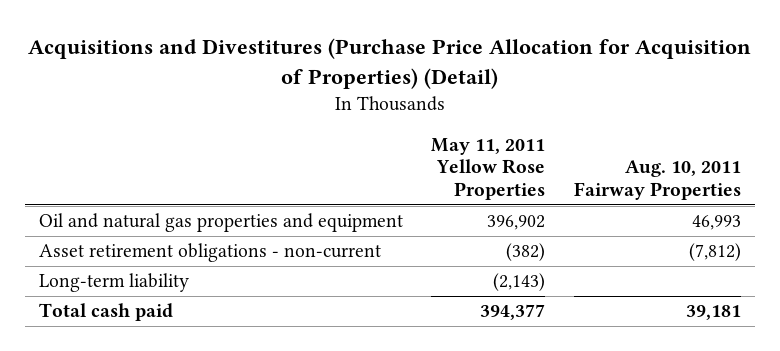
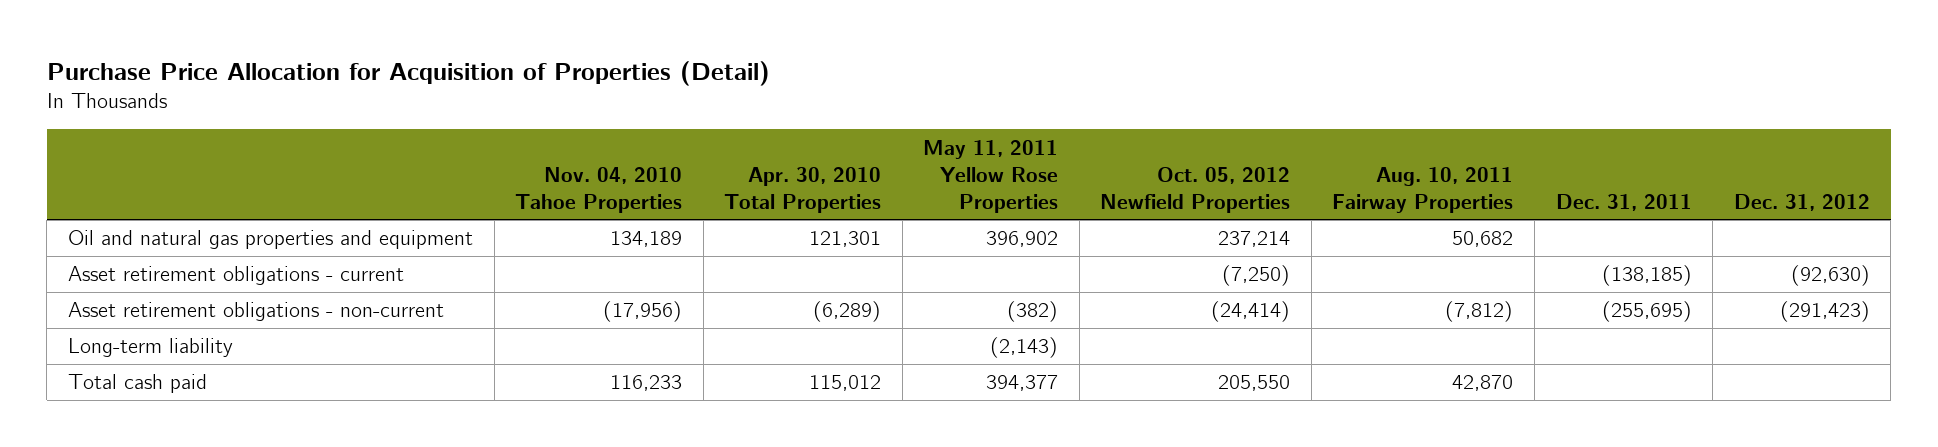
- Acquisitions and Divestitures (Purchase Price Allocation for Acquisition of Properties) (Detail)
+ Purchase Price Allocation for Acquisition of Properties (Detail)
- | May 11, 2011 Yellow Rose Properties | Aug. 10, 2011 Fairway Properties
+ | Nov. 04, 2010 Tahoe Properties | Apr. 30, 2010 Total Properties | May 11, 2011 Yellow Rose Properties | Oct. 05, 2012 Newfield Properties | Aug. 10, 2011 Fairway Properties | Dec. 31, 2011 | Dec. 31, 2012
- Oil and natural gas properties and equipment | 396,902 | 46,993
+ Oil and natural gas properties and equipment | 134,189 | 121,301 | 396,902 | 237,214 | 50,682 | |
+ Asset retirement obligations - current | | | | (7,250) | | (138,185) | (92,630)
- Total cash paid | 394,377 | 39,181
+ Total cash paid | 116,233 | 115,012 | 394,377 | 205,550 | 42,870 | |

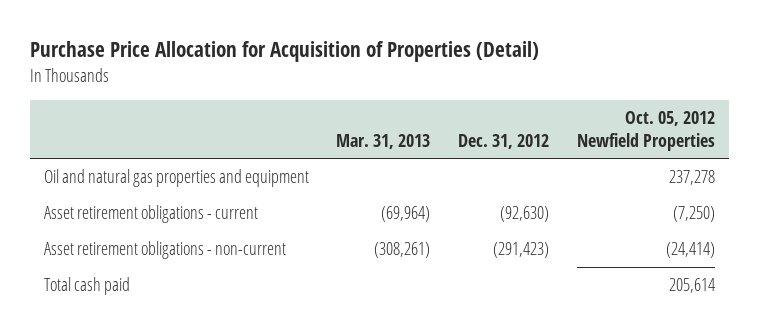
- | Nov. 04, 2010 Tahoe Properties | Apr. 30, 2010 Total Properties | May 11, 2011 Yellow Rose Properties | Oct. 05, 2012 Newfield Properties | Aug. 10, 2011 Fairway Properties | Dec. 31, 2011 | Dec. 31, 2012
+ | Mar. 31, 2013 | Dec. 31, 2012 | Oct. 05, 2012 Newfield Properties
- Oil and natural gas properties and equipment | 134,189 | 121,301 | 396,902 | 237,214 | 50,682 | |
+ Oil and natural gas properties and equipment | | | 237,278
- Long-term liability | | | (2,143) | | | |
- Total cash paid | 116,233 | 115,012 | 394,377 | 205,550 | 42,870 | |
+ Total cash paid | | | 205,614

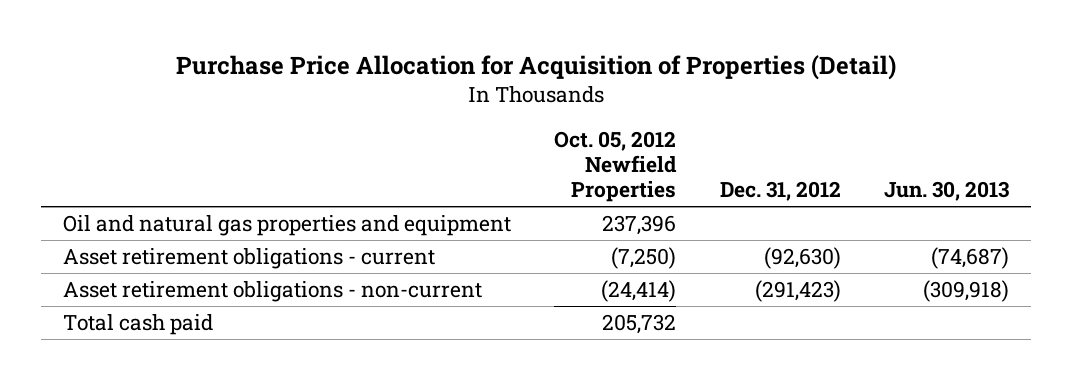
- | Mar. 31, 2013 | Dec. 31, 2012 | Oct. 05, 2012 Newfield Properties
+ | Oct. 05, 2012 Newfield Properties | Dec. 31, 2012 | Jun. 30, 2013
- Oil and natural gas properties and equipment | | | 237,278
+ Oil and natural gas properties and equipment | 237,396 | |
- Total cash paid | | | 205,614
+ Total cash paid | 205,732 | |

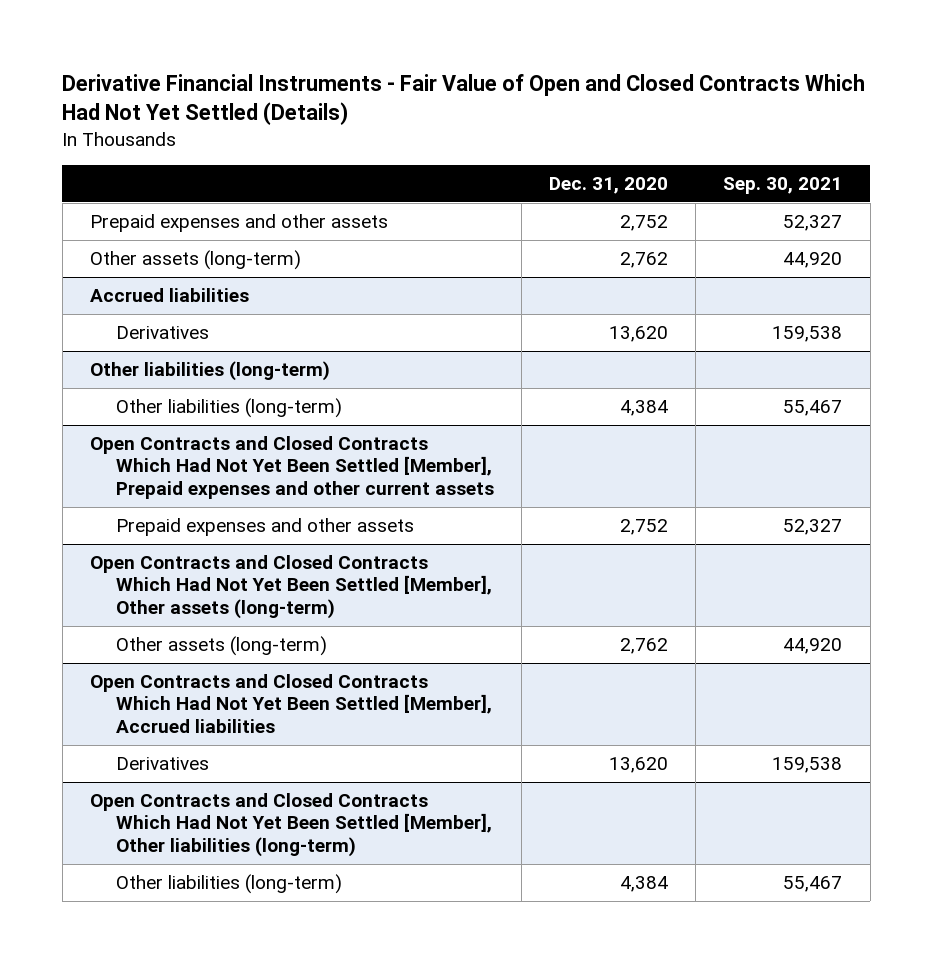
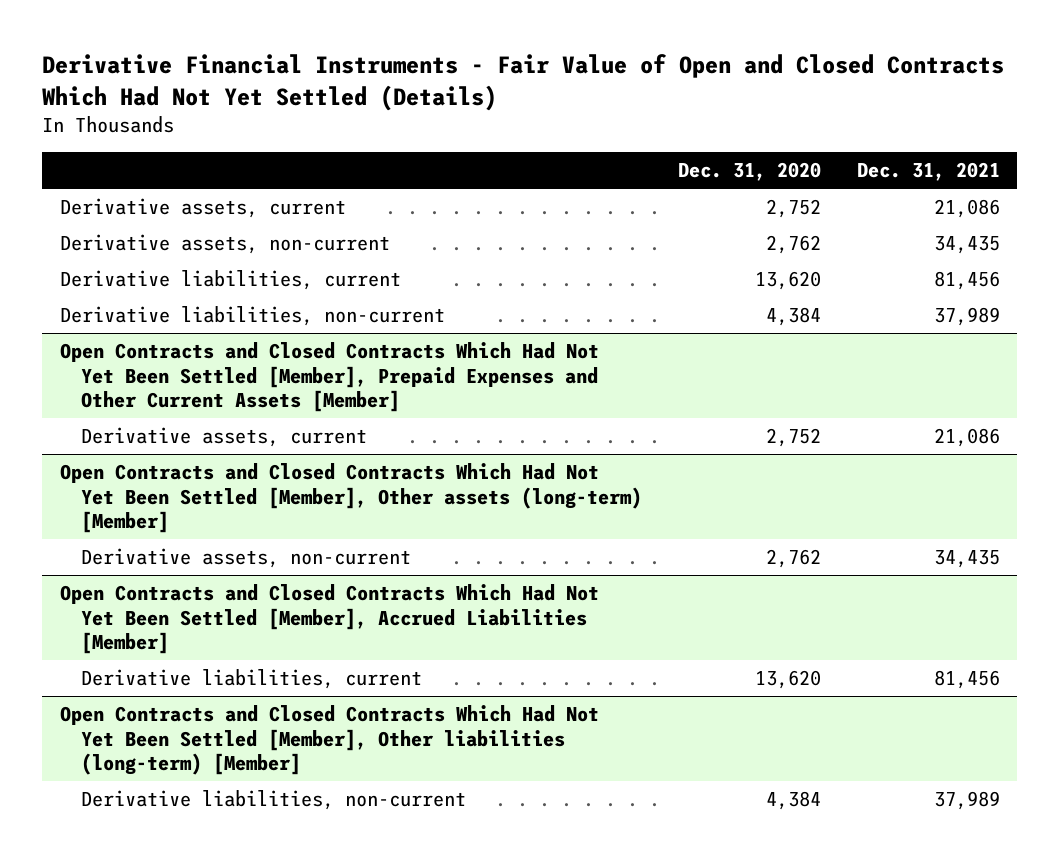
- | Dec. 31, 2020 | Sep. 30, 2021
+ | Dec. 31, 2020 | Dec. 31, 2021
- Prepaid expenses and other assets | 2,752 | 52,327
- Other assets (long-term) | 2,762 | 44,920
- Accrued liabilities
- Derivatives | 13,620 | 159,538
- Other liabilities (long-term)
- Other liabilities (long-term) | 4,384 | 55,467
- Open Contracts and Closed Contracts Which Had Not Yet Been Settled [Member], Prepaid expenses and other current assets
- Prepaid expenses and other assets | 2,752 | 52,327
- Open Contracts and Closed Contracts Which Had Not Yet Been Settled [Member], Other assets (long-term)
- Other assets (long-term) | 2,762 | 44,920
- Open Contracts and Closed Contracts Which Had Not Yet Been Settled [Member], Accrued liabilities
- Derivatives | 13,620 | 159,538
- Open Contracts and Closed Contracts Which Had Not Yet Been Settled [Member], Other liabilities (long-term)
- Other liabilities (long-term) | 4,384 | 55,467
+ Derivative assets, current | 2,752 | 21,086
+ Derivative assets, non-current | 2,762 | 34,435
+ Derivative liabilities, current | 13,620 | 81,456
+ Derivative liabilities, non-current | 4,384 | 37,989
+ Open Contracts and Closed Contracts Which Had Not Yet Been Settled [Member], Prepaid Expenses and Other Current Assets [Member]
+ Derivative assets, current | 2,752 | 21,086
+ Open Contracts and Closed Contracts Which Had Not Yet Been Settled [Member], Other assets (long-term) [Member]
+ Derivative assets, non-current | 2,762 | 34,435
+ Open Contracts and Closed Contracts Which Had Not Yet Been Settled [Member], Accrued Liabilities [Member]
+ Derivative liabilities, current | 13,620 | 81,456
+ Open Contracts and Closed Contracts Which Had Not Yet Been Settled [Member], Other liabilities (long-term) [Member]
+ Derivative liabilities, non-current | 4,384 | 37,989

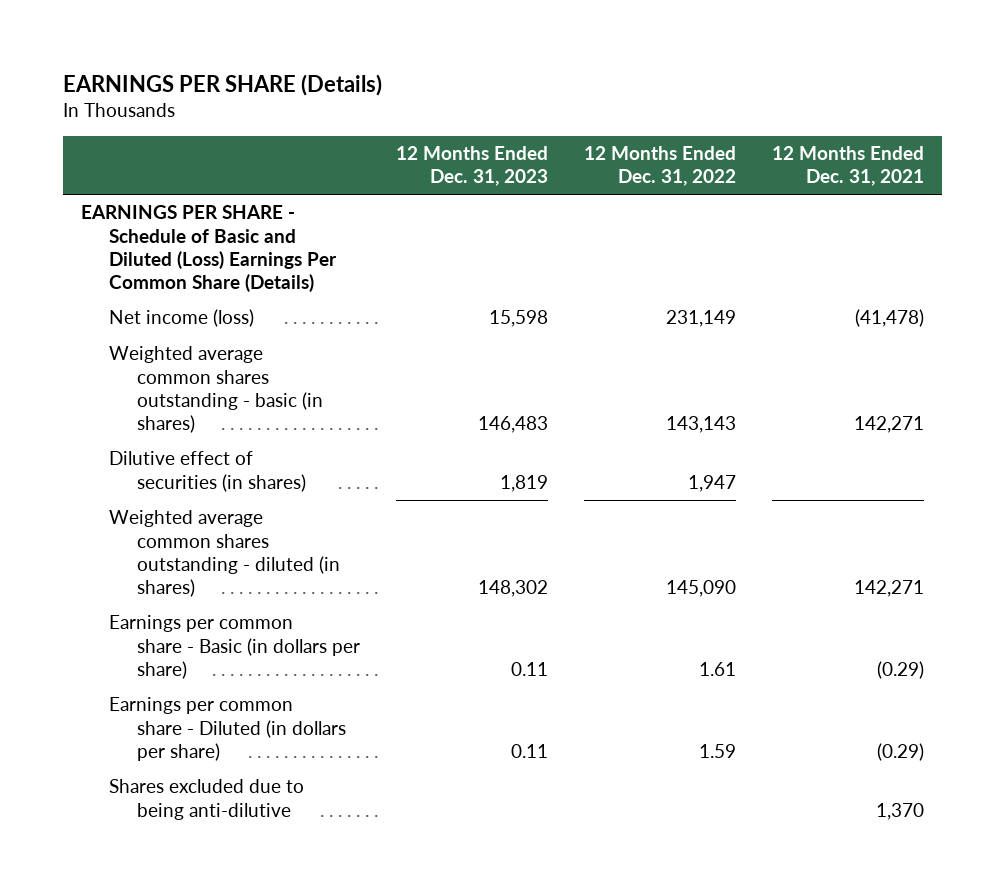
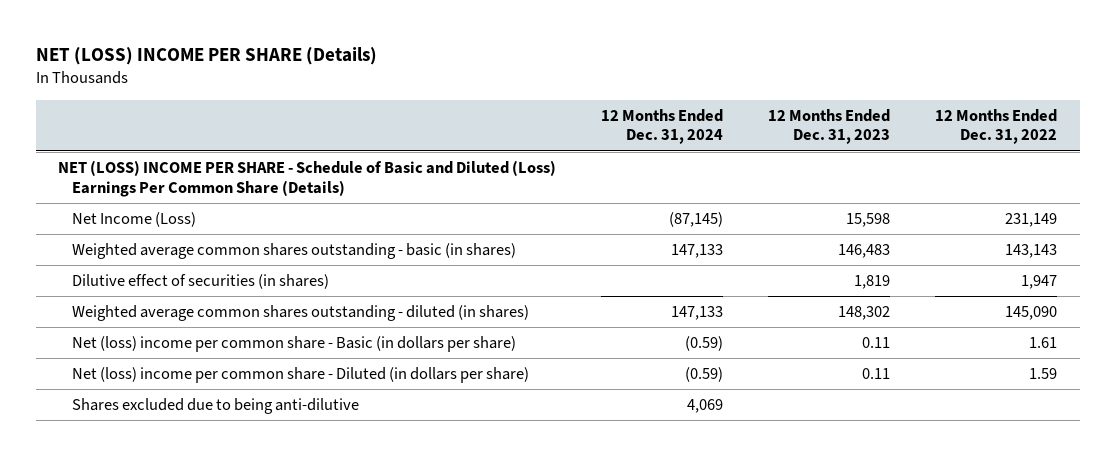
- EARNINGS PER SHARE (Details)
+ NET (LOSS) INCOME PER SHARE (Details)
- | 12 Months Ended Dec. 31, 2023 | 12 Months Ended Dec. 31, 2022 | 12 Months Ended Dec. 31, 2021
+ | 12 Months Ended Dec. 31, 2024 | 12 Months Ended Dec. 31, 2023 | 12 Months Ended Dec. 31, 2022
- EARNINGS PER SHARE - Schedule of Basic and Diluted (Loss) Earnings Per Common Share (Details)
- Net income (loss) | 15,598 | 231,149 | (41,478)
+ NET (LOSS) INCOME PER SHARE - Schedule of Basic and Diluted (Loss) Earnings Per Common Share (Details)
+ Net Income (Loss) | (87,145) | 15,598 | 231,149
- Earnings per common share - Basic (in dollars per share) | 0.11 | 1.61 | (0.29)
- Earnings per common share - Diluted (in dollars per share) | 0.11 | 1.59 | (0.29)
+ Net (loss) income per common share - Basic (in dollars per share) | (0.59) | 0.11 | 1.61
+ Net (loss) income per common share - Diluted (in dollars per share) | (0.59) | 0.11 | 1.59

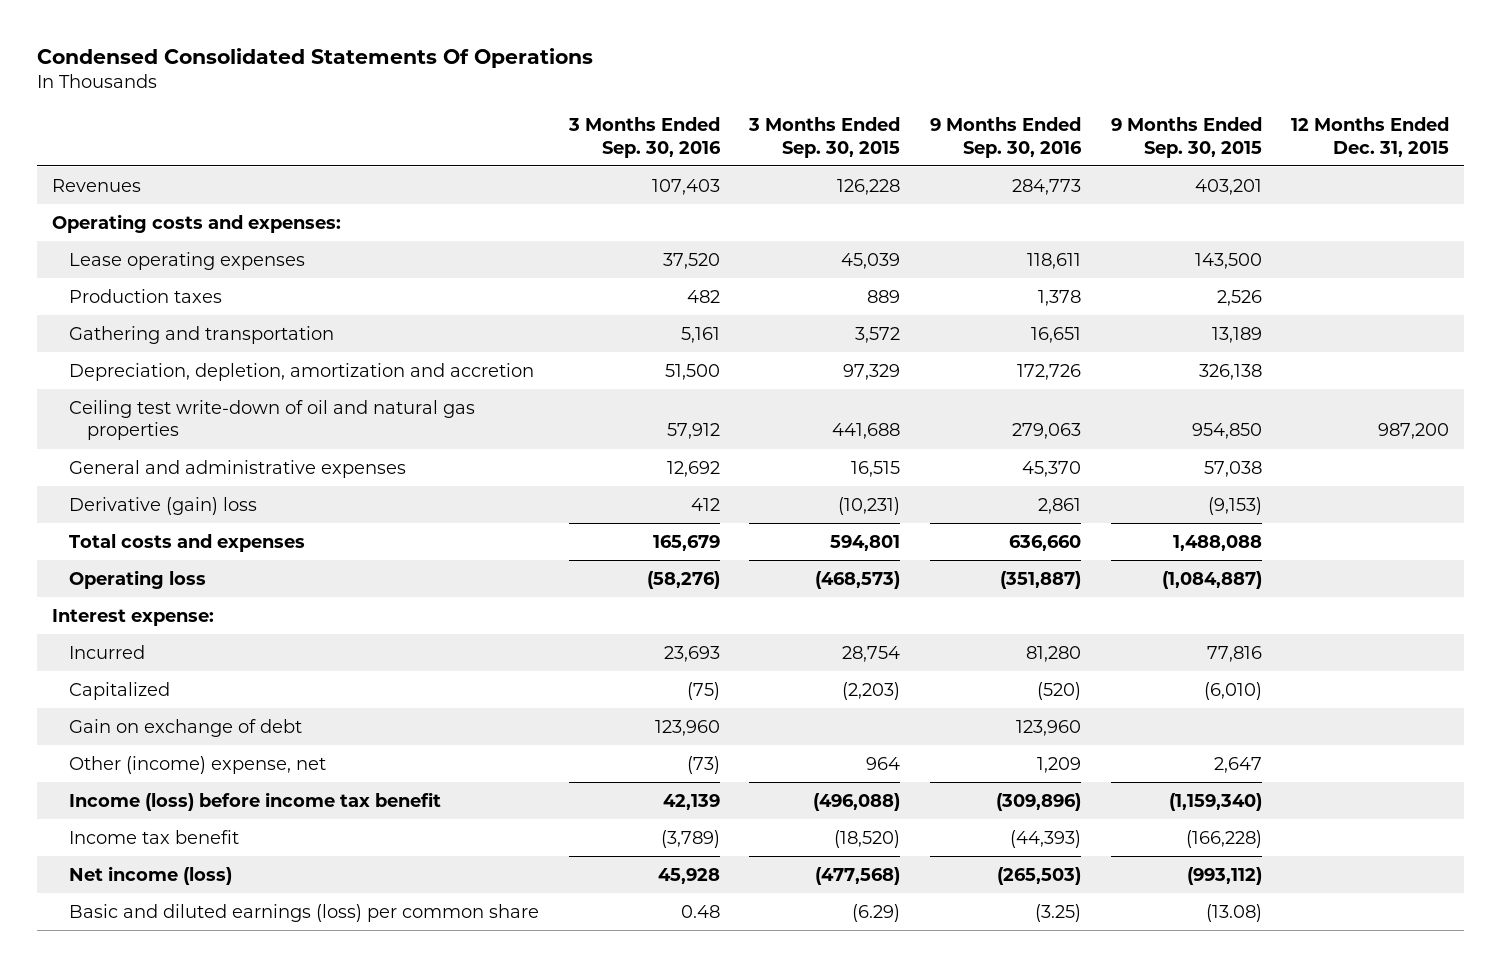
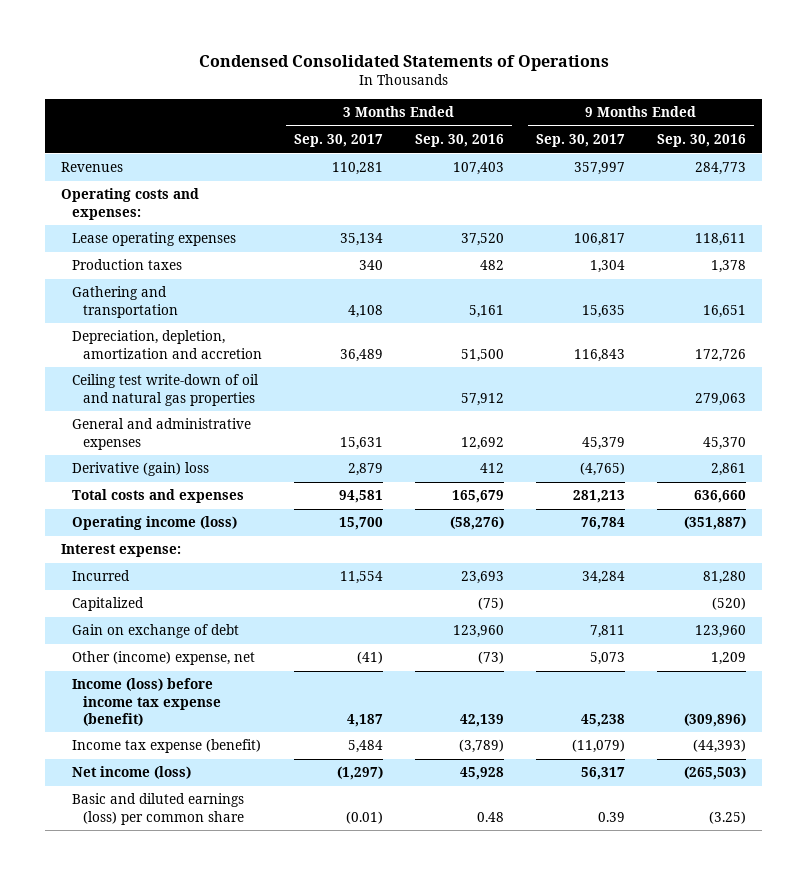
- Condensed Consolidated Statements Of Operations
+ Condensed Consolidated Statements of Operations
- | 3 Months Ended Sep. 30, 2016 | 3 Months Ended Sep. 30, 2015 | 9 Months Ended Sep. 30, 2016 | 9 Months Ended Sep. 30, 2015 | 12 Months Ended Dec. 31, 2015
+ | 3 Months Ended Sep. 30, 2017 | 3 Months Ended Sep. 30, 2016 | 9 Months Ended Sep. 30, 2017 | 9 Months Ended Sep. 30, 2016
- Operating loss | (58,276) | (468,573) | (351,887) | (1,084,887) |
+ Operating income (loss) | 15,700 | (58,276) | 76,784 | (351,887)
- Income (loss) before income tax benefit | 42,139 | (496,088) | (309,896) | (1,159,340) |
- Income tax benefit | (3,789) | (18,520) | (44,393) | (166,228) |
+ Income (loss) before income tax expense (benefit) | 4,187 | 42,139 | 45,238 | (309,896)
+ Income tax expense (benefit) | 5,484 | (3,789) | (11,079) | (44,393)

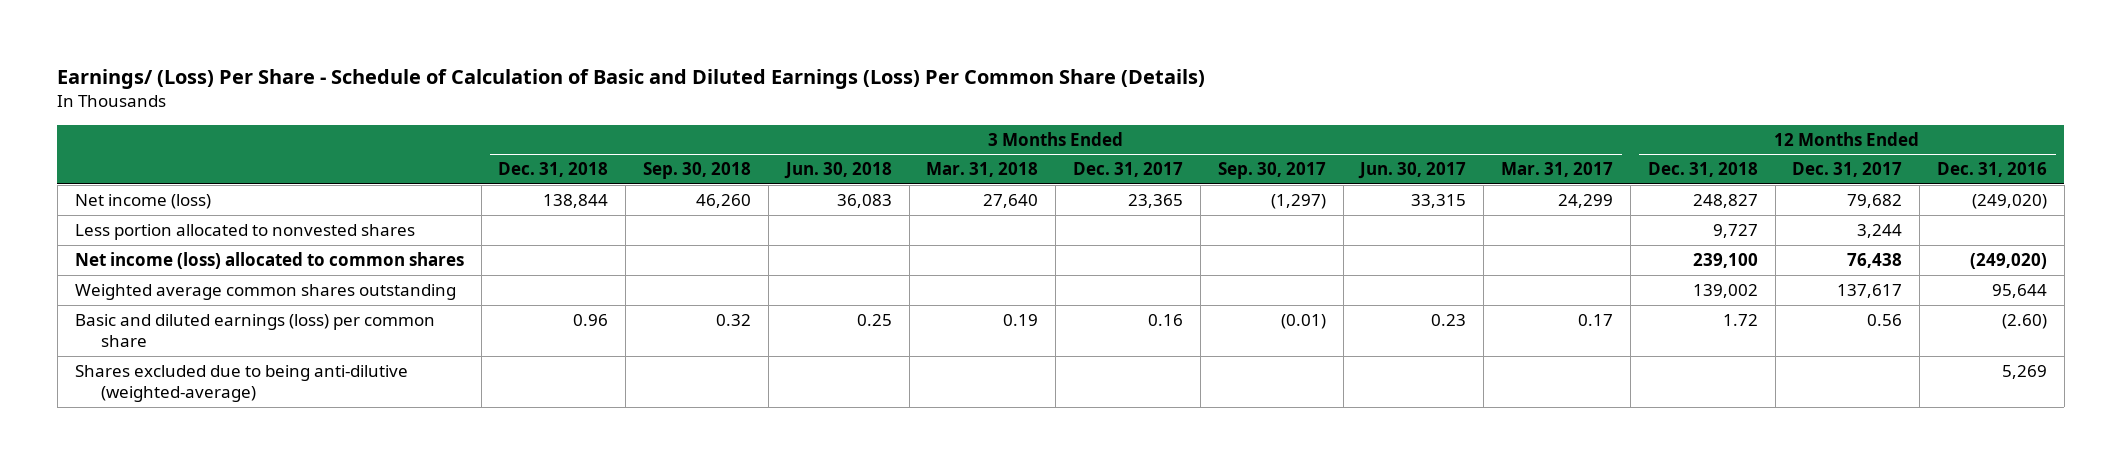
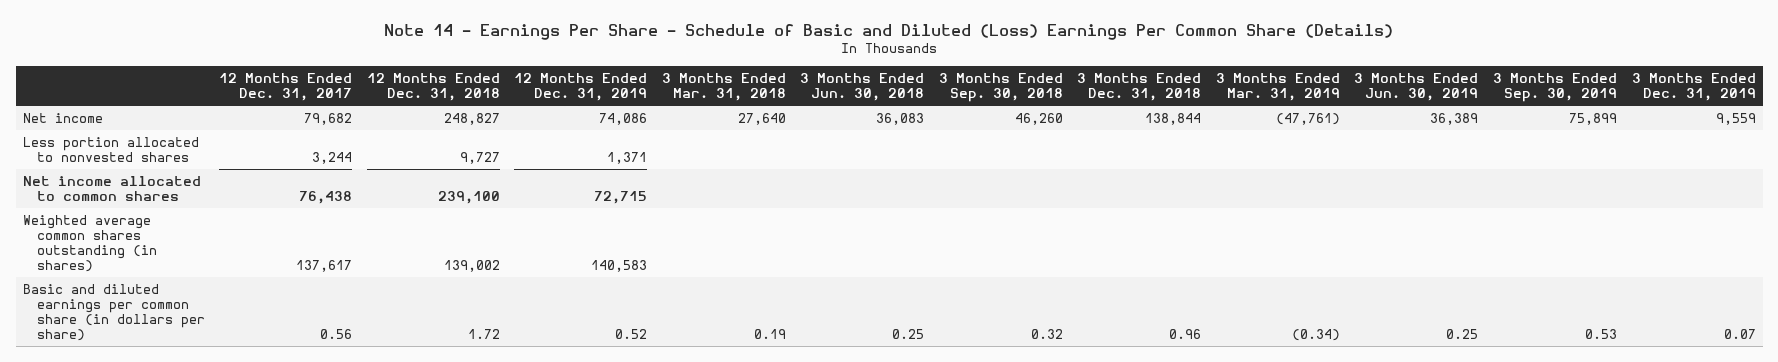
- Earnings/ (Loss) Per Share - Schedule of Calculation of Basic and Diluted Earnings (Loss) Per Common Share (Details)
+ Note 14 - Earnings Per Share - Schedule of Basic and Diluted (Loss) Earnings Per Common Share (Details)
- | 3 Months Ended Dec. 31, 2018 | 3 Months Ended Sep. 30, 2018 | 3 Months Ended Jun. 30, 2018 | 3 Months Ended Mar. 31, 2018 | 3 Months Ended Dec. 31, 2017 | 3 Months Ended Sep. 30, 2017 | 3 Months Ended Jun. 30, 2017 | 3 Months Ended Mar. 31, 2017 | 12 Months Ended Dec. 31, 2018 | 12 Months Ended Dec. 31, 2017 | 12 Months Ended Dec. 31, 2016
+ | 12 Months Ended Dec. 31, 2017 | 12 Months Ended Dec. 31, 2018 | 12 Months Ended Dec. 31, 2019 | 3 Months Ended Mar. 31, 2018 | 3 Months Ended Jun. 30, 2018 | 3 Months Ended Sep. 30, 2018 | 3 Months Ended Dec. 31, 2018 | 3 Months Ended Mar. 31, 2019 | 3 Months Ended Jun. 30, 2019 | 3 Months Ended Sep. 30, 2019 | 3 Months Ended Dec. 31, 2019
- Net income (loss) | 138,844 | 46,260 | 36,083 | 27,640 | 23,365 | (1,297) | 33,315 | 24,299 | 248,827 | 79,682 | (249,020)
+ Net income | 79,682 | 248,827 | 74,086 | 27,640 | 36,083 | 46,260 | 138,844 | (47,761) | 36,389 | 75,899 | 9,559
- Net income (loss) allocated to common shares | | | | | | | | | 239,100 | 76,438 | (249,020)
- Weighted average common shares outstanding | | | | | | | | | 139,002 | 137,617 | 95,644
- Basic and diluted earnings (loss) per common share | 0.96 | 0.32 | 0.25 | 0.19 | 0.16 | (0.01) | 0.23 | 0.17 | 1.72 | 0.56 | (2.60)
- Shares excluded due to being anti-dilutive (weighted-average) | | | | | | | | | | | 5,269
+ Net income allocated to common shares | 76,438 | 239,100 | 72,715 | | | | | | | |
+ Weighted average common shares outstanding (in shares) | 137,617 | 139,002 | 140,583 | | | | | | | |
+ Basic and diluted earnings per common share (in dollars per share) | 0.56 | 1.72 | 0.52 | 0.19 | 0.25 | 0.32 | 0.96 | (0.34) | 0.25 | 0.53 | 0.07

